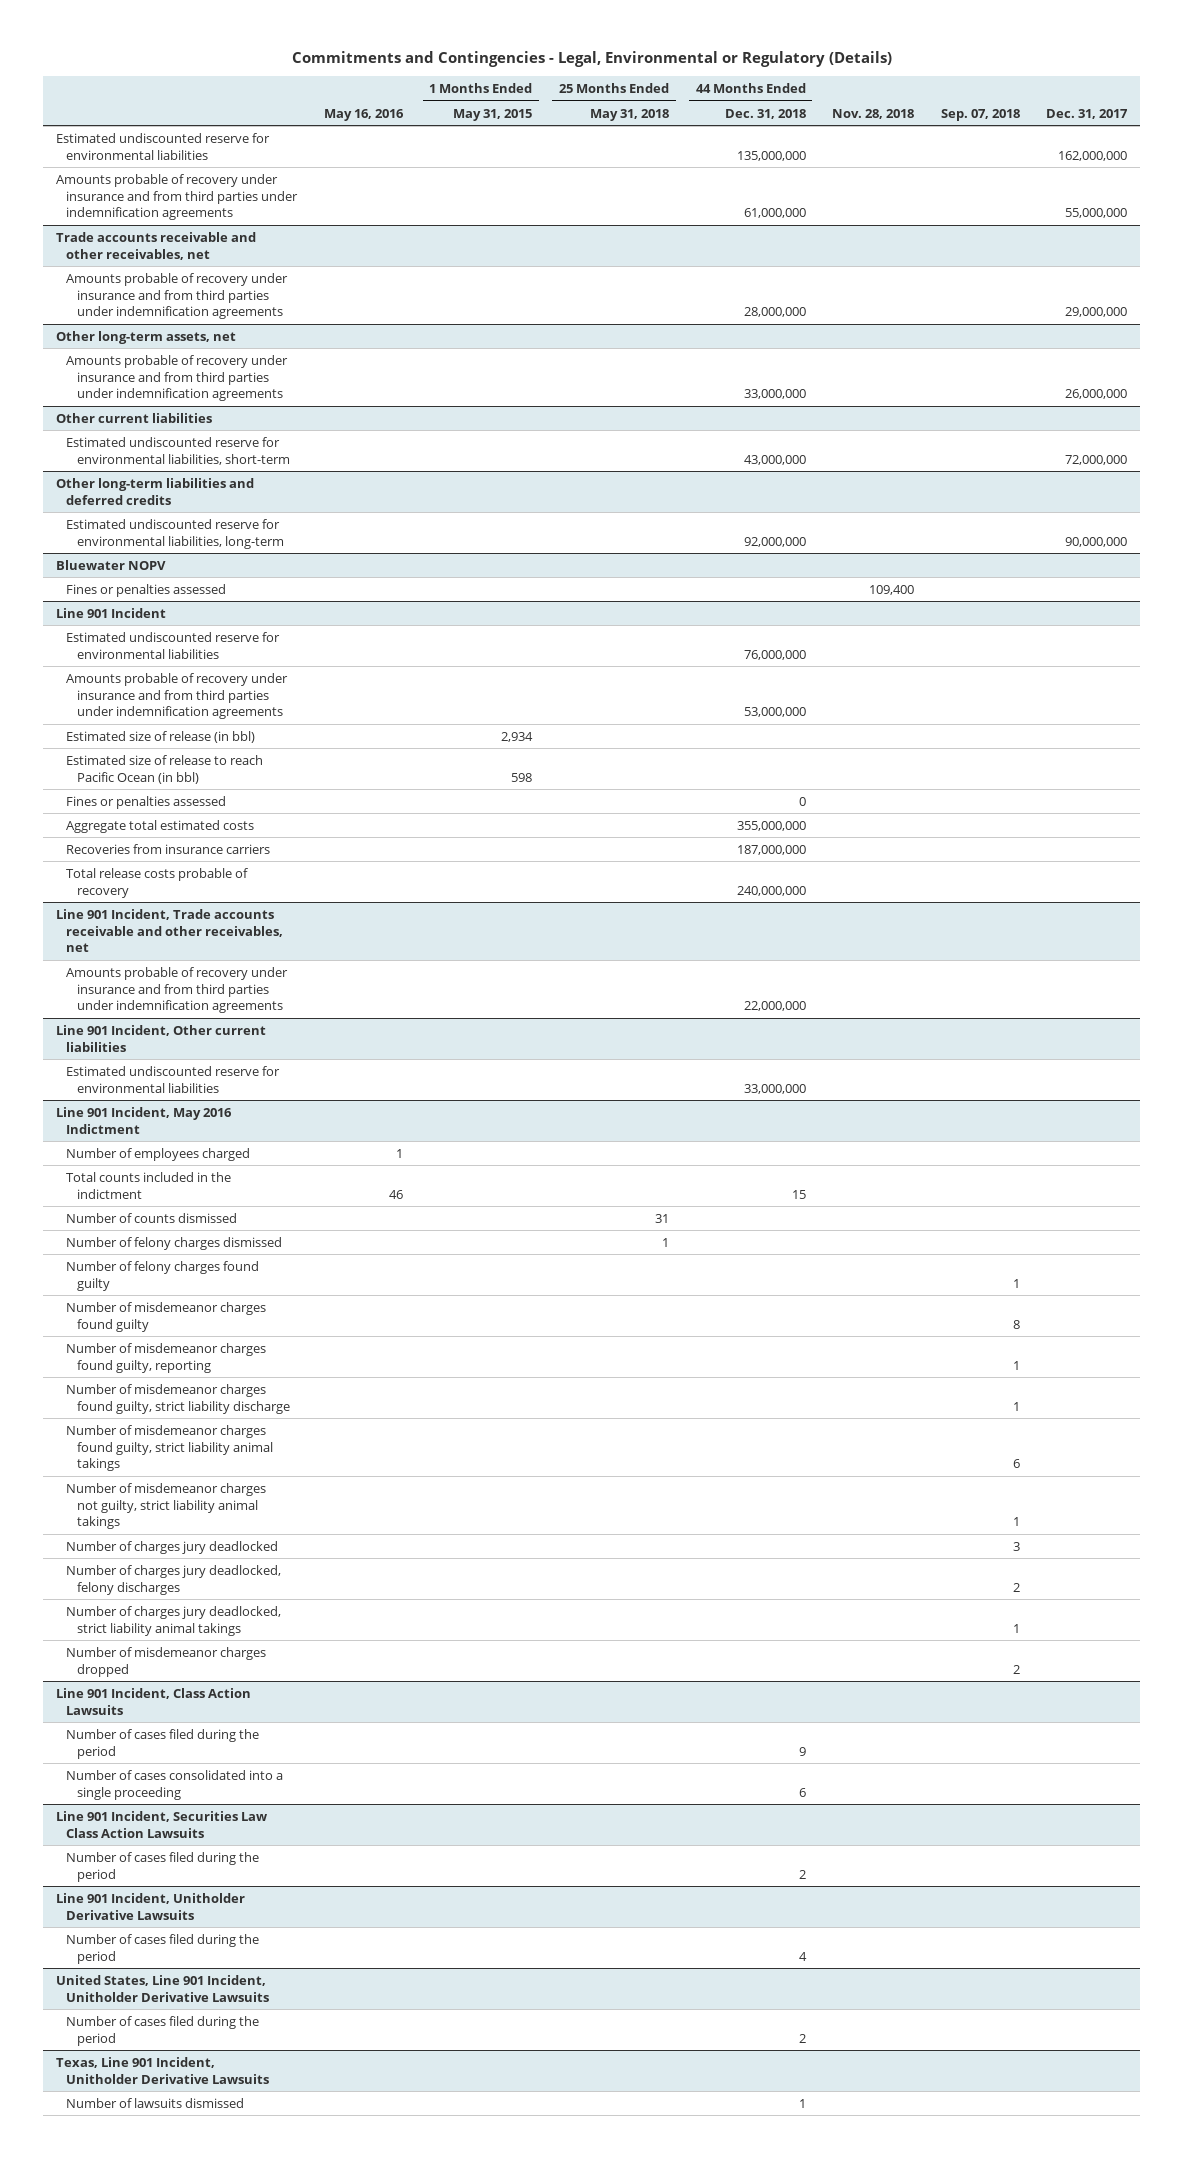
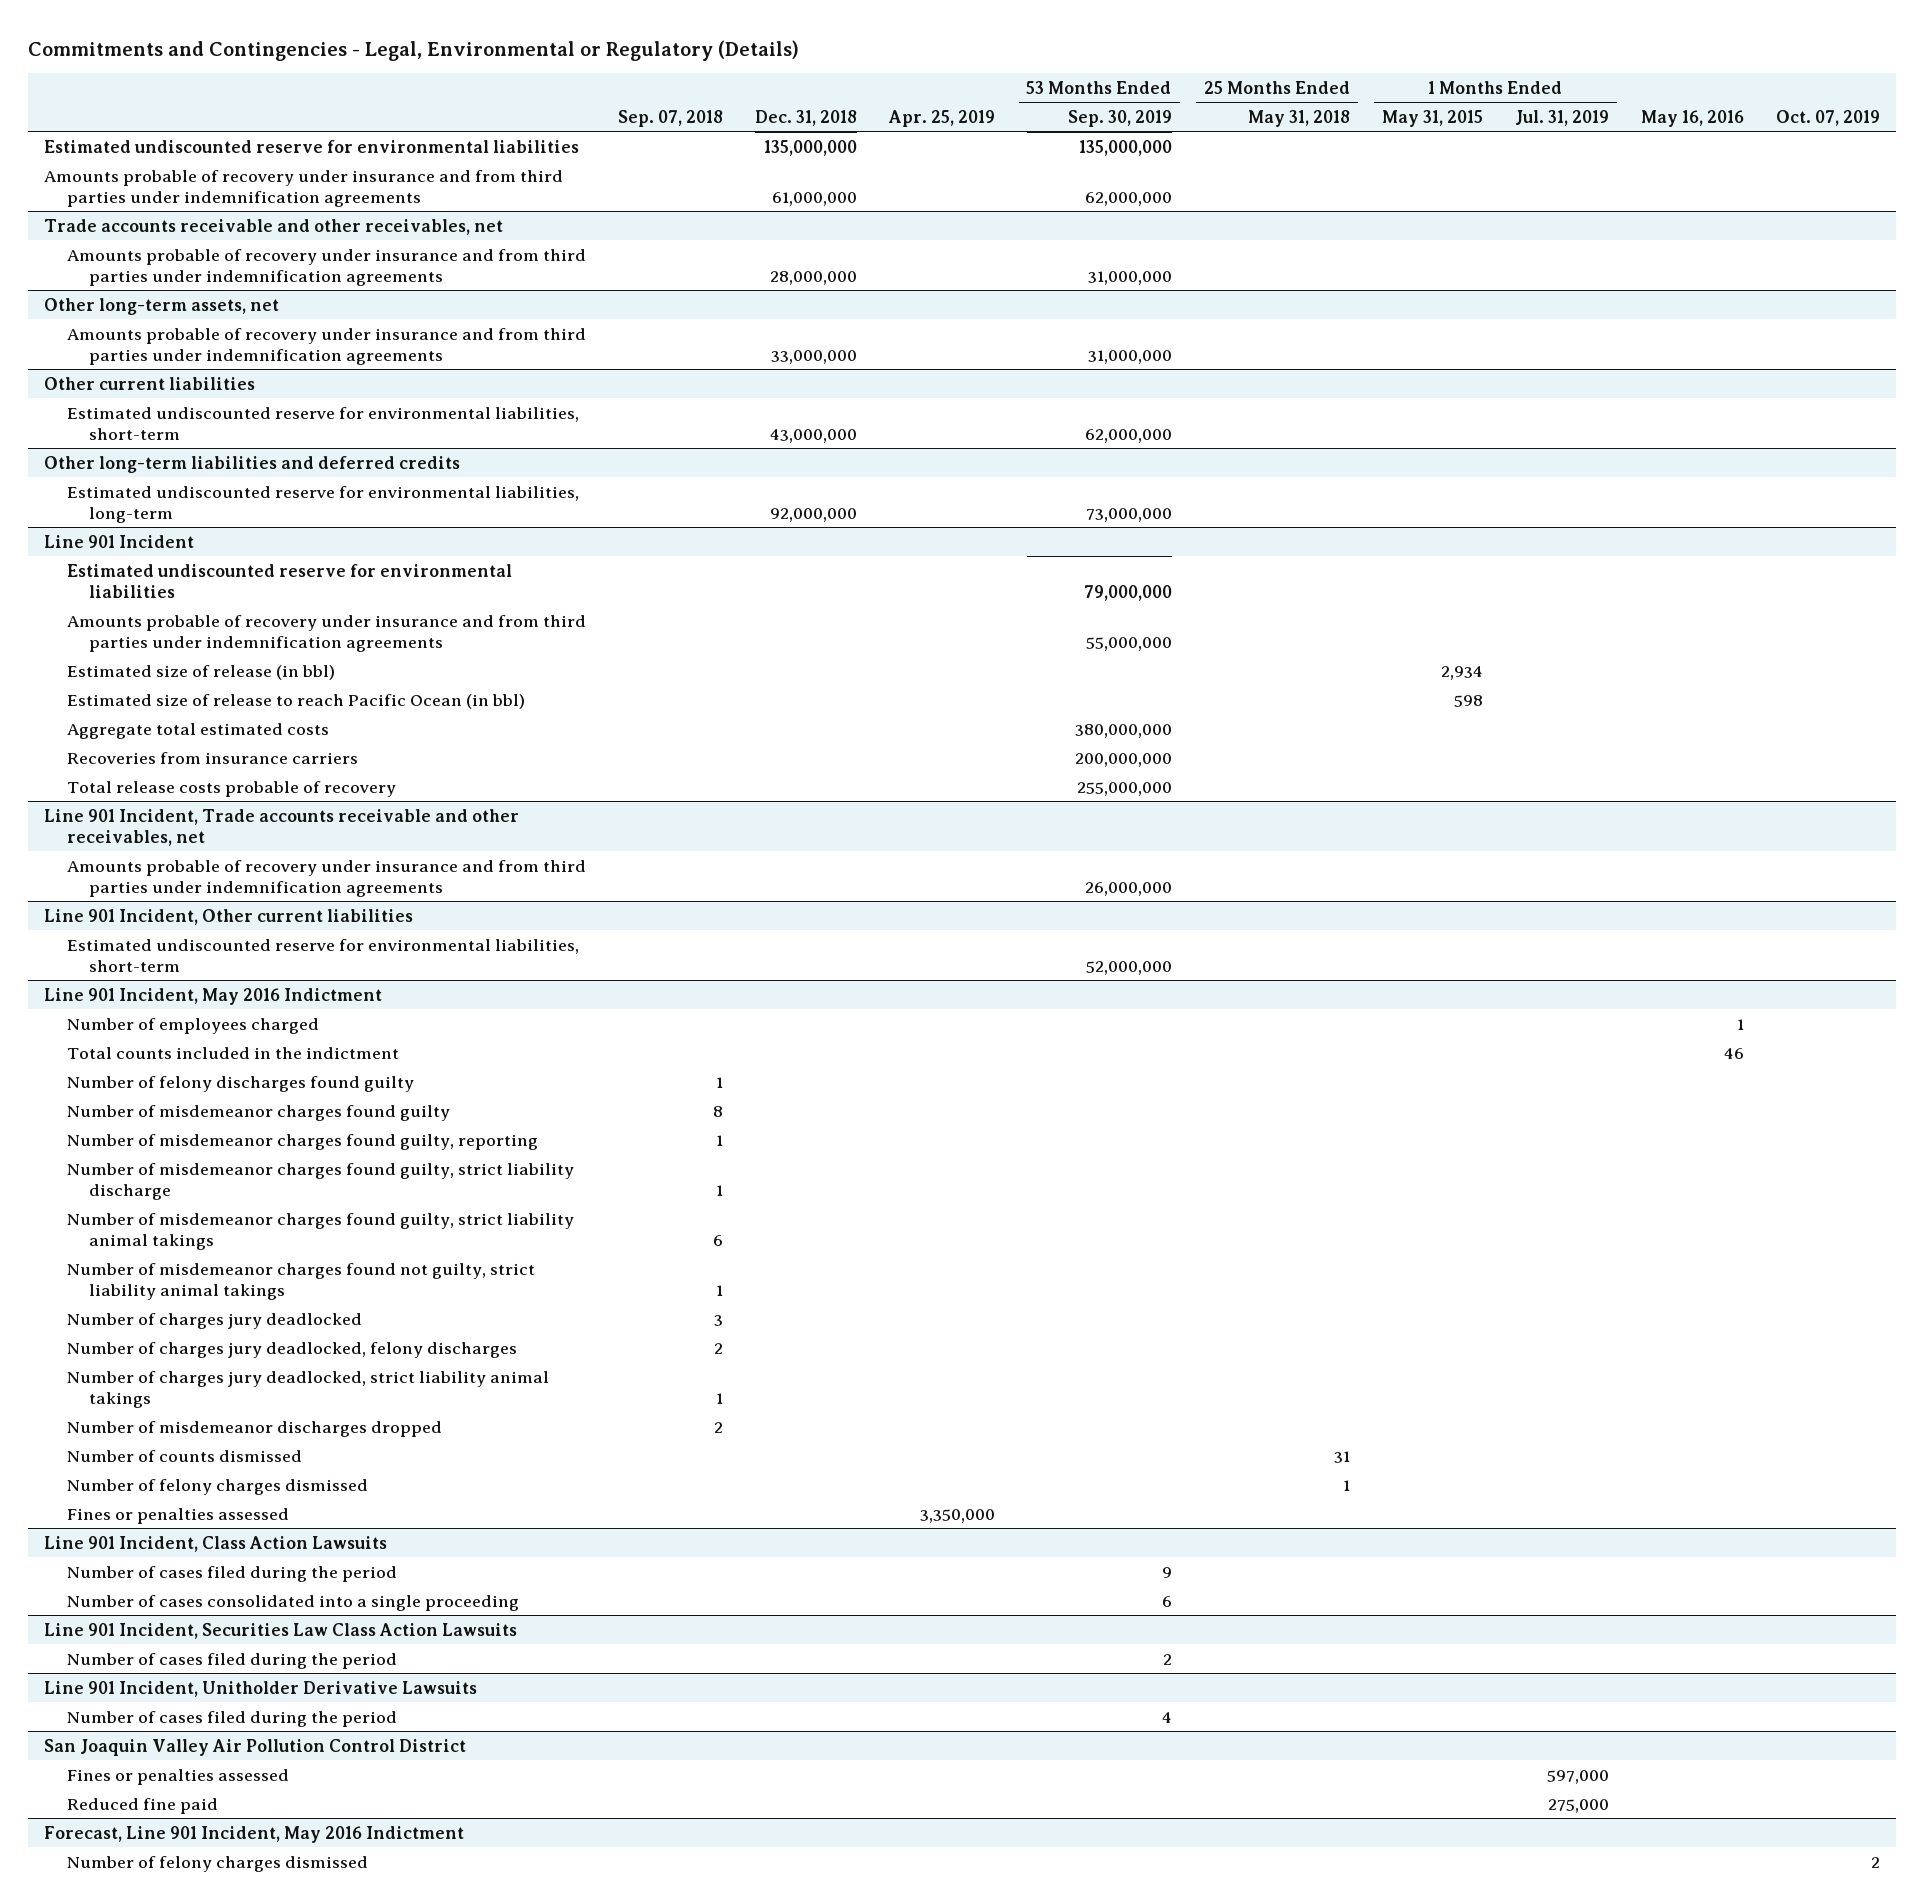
- | May 16, 2016 | 1 Months Ended May 31, 2015 | 25 Months Ended May 31, 2018 | 44 Months Ended Dec. 31, 2018 | Nov. 28, 2018 | Sep. 07, 2018 | Dec. 31, 2017
+ | Sep. 07, 2018 | Dec. 31, 2018 | Apr. 25, 2019 | 53 Months Ended Sep. 30, 2019 | 25 Months Ended May 31, 2018 | 1 Months Ended May 31, 2015 | 1 Months Ended Jul. 31, 2019 | May 16, 2016 | Oct. 07, 2019
- Bluewater NOPV
- Fines or penalties assessed | | | | | 109,400 | |
@ Line 901 Incident
- Fines or penalties assessed | | | | 0 | | |
@ Line 901 Incident, Other current liabilities
- Estimated undiscounted reserve for environmental liabilities | | | | 33,000,000 | | |
+ Estimated undiscounted reserve for environmental liabilities, short-term | | | | 52,000,000 | | | | |
@ Line 901 Incident, May 2016 Indictment
- Number of felony charges found guilty | | | | | | 1 |
+ Number of felony discharges found guilty | 1 | | | | | | | |
- Number of misdemeanor charges not guilty, strict liability animal takings | | | | | | 1 |
+ Number of misdemeanor charges found not guilty, strict liability animal takings | 1 | | | | | | | |
- Number of misdemeanor charges dropped | | | | | | 2 |
+ Number of misdemeanor discharges dropped | 2 | | | | | | | |
moved down: Number of counts dismissed | | | | | 31 | | | |
moved down: Number of felony charges dismissed | | | | | 1 | | | |
+ Fines or penalties assessed | | | 3,350,000 | | | | | |
- United States, Line 901 Incident, Unitholder Derivative Lawsuits
- Number of cases filed during the period | | | | 2 | | |
- Texas, Line 901 Incident, Unitholder Derivative Lawsuits
- Number of lawsuits dismissed | | | | 1 | | |
+ San Joaquin Valley Air Pollution Control District
+ Fines or penalties assessed | | | | | | | 597,000 | |
+ Reduced fine paid | | | | | | | 275,000 | |
+ Forecast, Line 901 Incident, May 2016 Indictment
+ Number of felony charges dismissed | | | | | | | | | 2

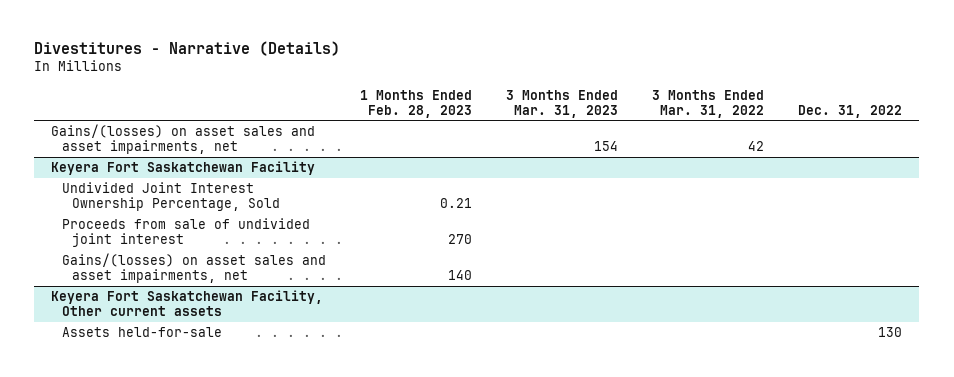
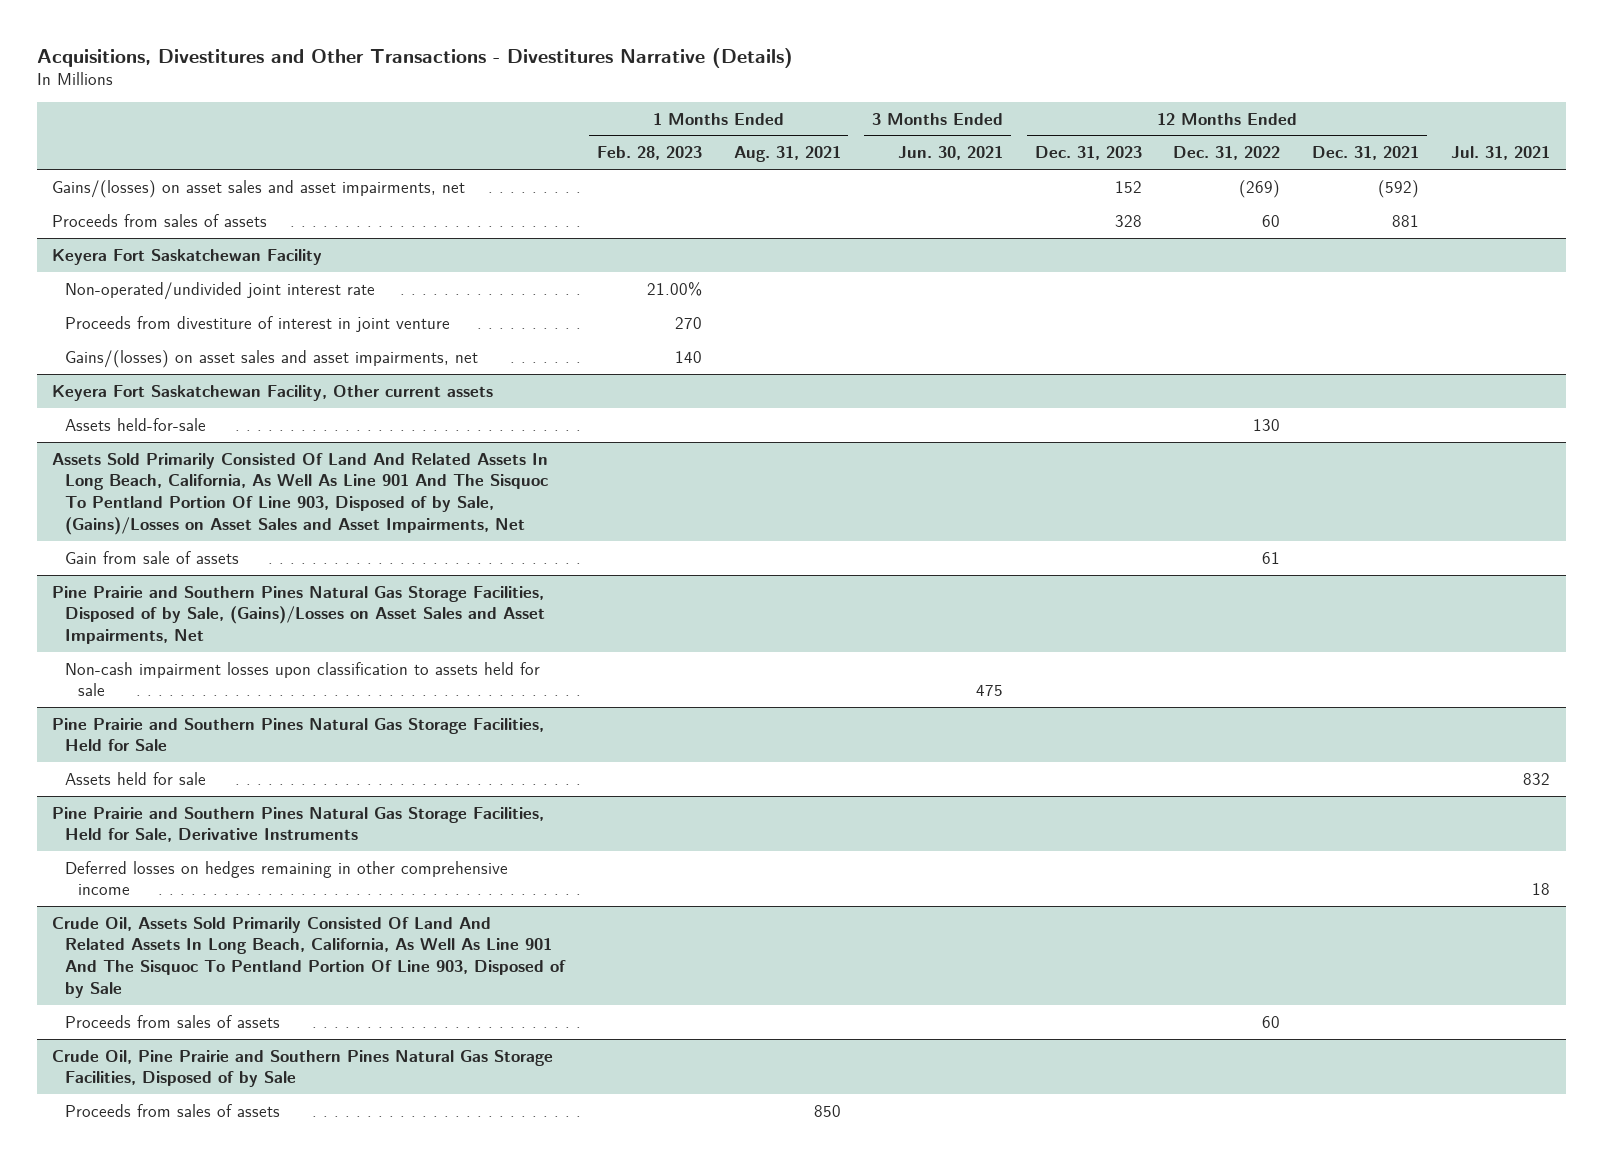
- Divestitures - Narrative (Details)
+ Acquisitions, Divestitures and Other Transactions - Divestitures Narrative (Details)
- | 1 Months Ended Feb. 28, 2023 | 3 Months Ended Mar. 31, 2023 | 3 Months Ended Mar. 31, 2022 | Dec. 31, 2022
+ | 1 Months Ended Feb. 28, 2023 | 1 Months Ended Aug. 31, 2021 | 3 Months Ended Jun. 30, 2021 | 12 Months Ended Dec. 31, 2023 | 12 Months Ended Dec. 31, 2022 | 12 Months Ended Dec. 31, 2021 | Jul. 31, 2021
+ Proceeds from sales of assets | | | | 328 | 60 | 881 |
@ Keyera Fort Saskatchewan Facility
- Undivided Joint Interest Ownership Percentage, Sold | 0.21 | | |
- Proceeds from sale of undivided joint interest | 270 | | |
+ Non-operated/undivided joint interest rate | 21.00% | | | | | |
+ Proceeds from divestiture of interest in joint venture | 270 | | | | | |
+ Assets Sold Primarily Consisted Of Land And Related Assets In Long Beach, California, As Well As Line 901 And The Sisquoc To Pentland Portion Of Line 903, Disposed of by Sale, (Gains)/Losses on Asset Sales and Asset Impairments, Net
+ Gain from sale of assets | | | | | 61 | |
+ Pine Prairie and Southern Pines Natural Gas Storage Facilities, Disposed of by Sale, (Gains)/Losses on Asset Sales and Asset Impairments, Net
+ Non-cash impairment losses upon classification to assets held for sale | | | 475 | | | |
+ Pine Prairie and Southern Pines Natural Gas Storage Facilities, Held for Sale
+ Assets held for sale | | | | | | | 832
+ Pine Prairie and Southern Pines Natural Gas Storage Facilities, Held for Sale, Derivative Instruments
+ Deferred losses on hedges remaining in other comprehensive income | | | | | | | 18
+ Crude Oil, Assets Sold Primarily Consisted Of Land And Related Assets In Long Beach, California, As Well As Line 901 And The Sisquoc To Pentland Portion Of Line 903, Disposed of by Sale
+ Proceeds from sales of assets | | | | | 60 | |
+ Crude Oil, Pine Prairie and Southern Pines Natural Gas Storage Facilities, Disposed of by Sale
+ Proceeds from sales of assets | | 850 | | | | |

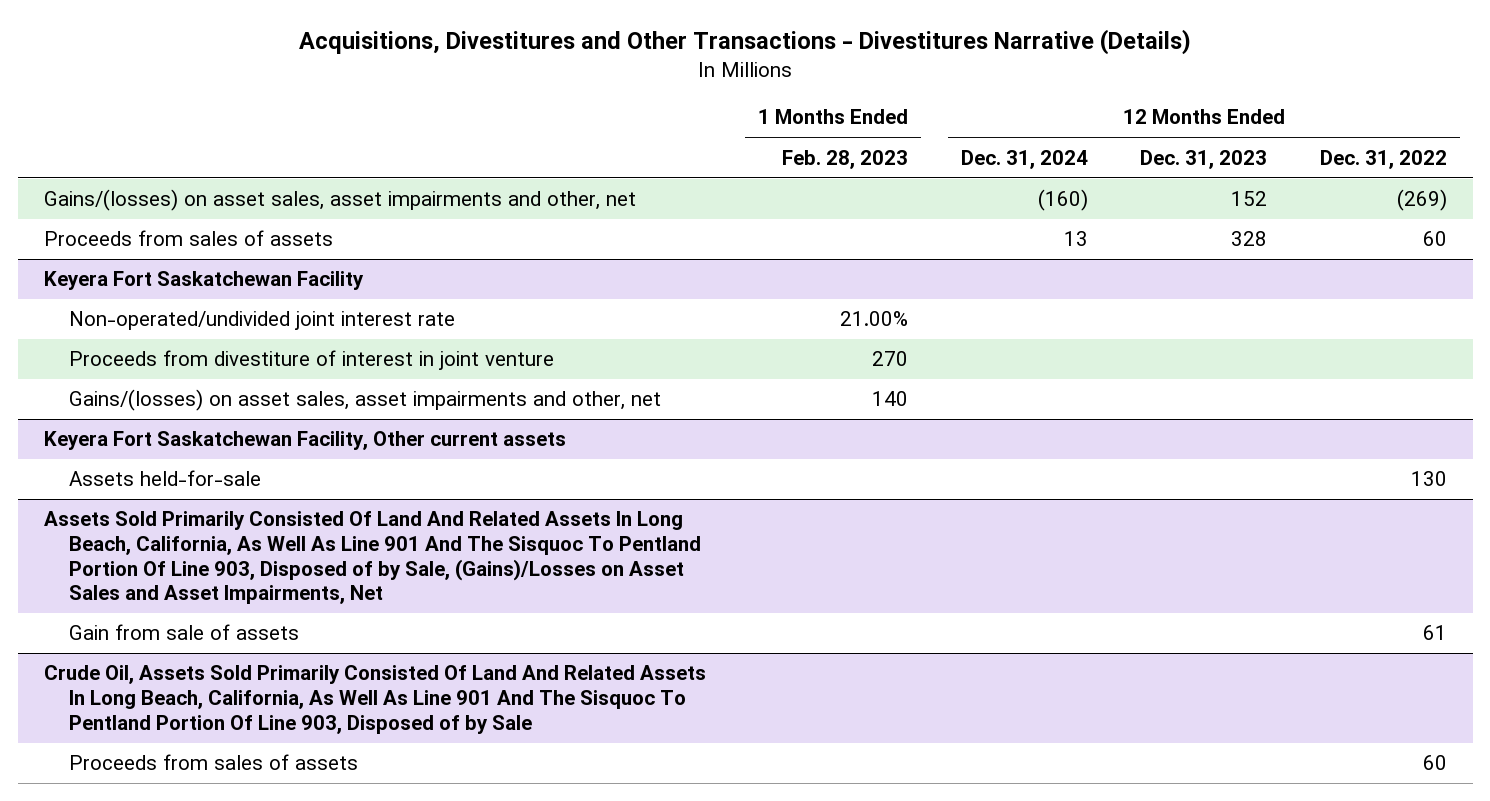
- | 1 Months Ended Feb. 28, 2023 | 1 Months Ended Aug. 31, 2021 | 3 Months Ended Jun. 30, 2021 | 12 Months Ended Dec. 31, 2023 | 12 Months Ended Dec. 31, 2022 | 12 Months Ended Dec. 31, 2021 | Jul. 31, 2021
+ | 1 Months Ended Feb. 28, 2023 | 12 Months Ended Dec. 31, 2024 | 12 Months Ended Dec. 31, 2023 | 12 Months Ended Dec. 31, 2022
- Gains/(losses) on asset sales and asset impairments, net | | | | 152 | (269) | (592) |
+ Gains/(losses) on asset sales, asset impairments and other, net | | (160) | 152 | (269)
@ Keyera Fort Saskatchewan Facility
- Gains/(losses) on asset sales and asset impairments, net | 140 | | | | | |
+ Gains/(losses) on asset sales, asset impairments and other, net | 140 | | |
- Pine Prairie and Southern Pines Natural Gas Storage Facilities, Disposed of by Sale, (Gains)/Losses on Asset Sales and Asset Impairments, Net
- Non-cash impairment losses upon classification to assets held for sale | | | 475 | | | |
- Pine Prairie and Southern Pines Natural Gas Storage Facilities, Held for Sale
- Assets held for sale | | | | | | | 832
- Pine Prairie and Southern Pines Natural Gas Storage Facilities, Held for Sale, Derivative Instruments
- Deferred losses on hedges remaining in other comprehensive income | | | | | | | 18
- Crude Oil, Pine Prairie and Southern Pines Natural Gas Storage Facilities, Disposed of by Sale
- Proceeds from sales of assets | | 850 | | | | |

